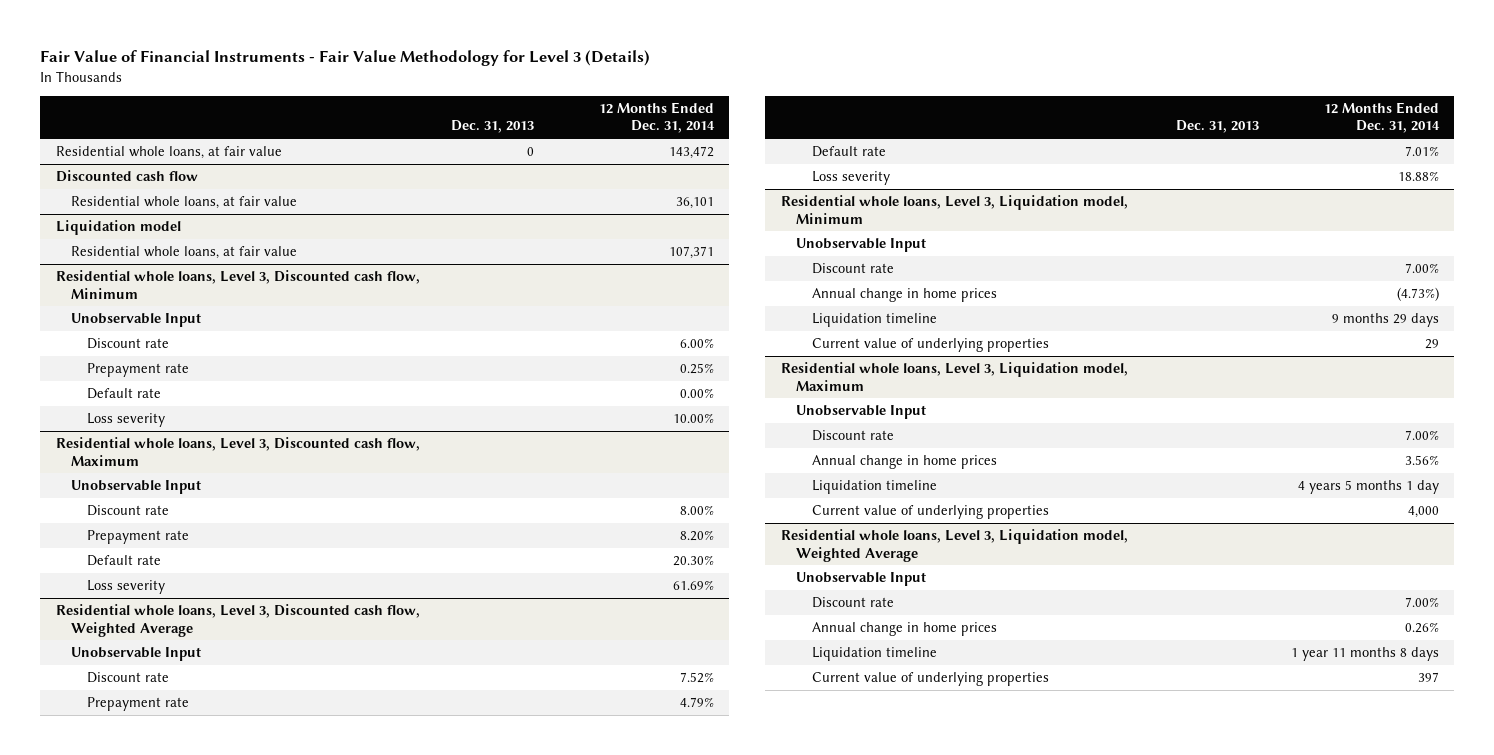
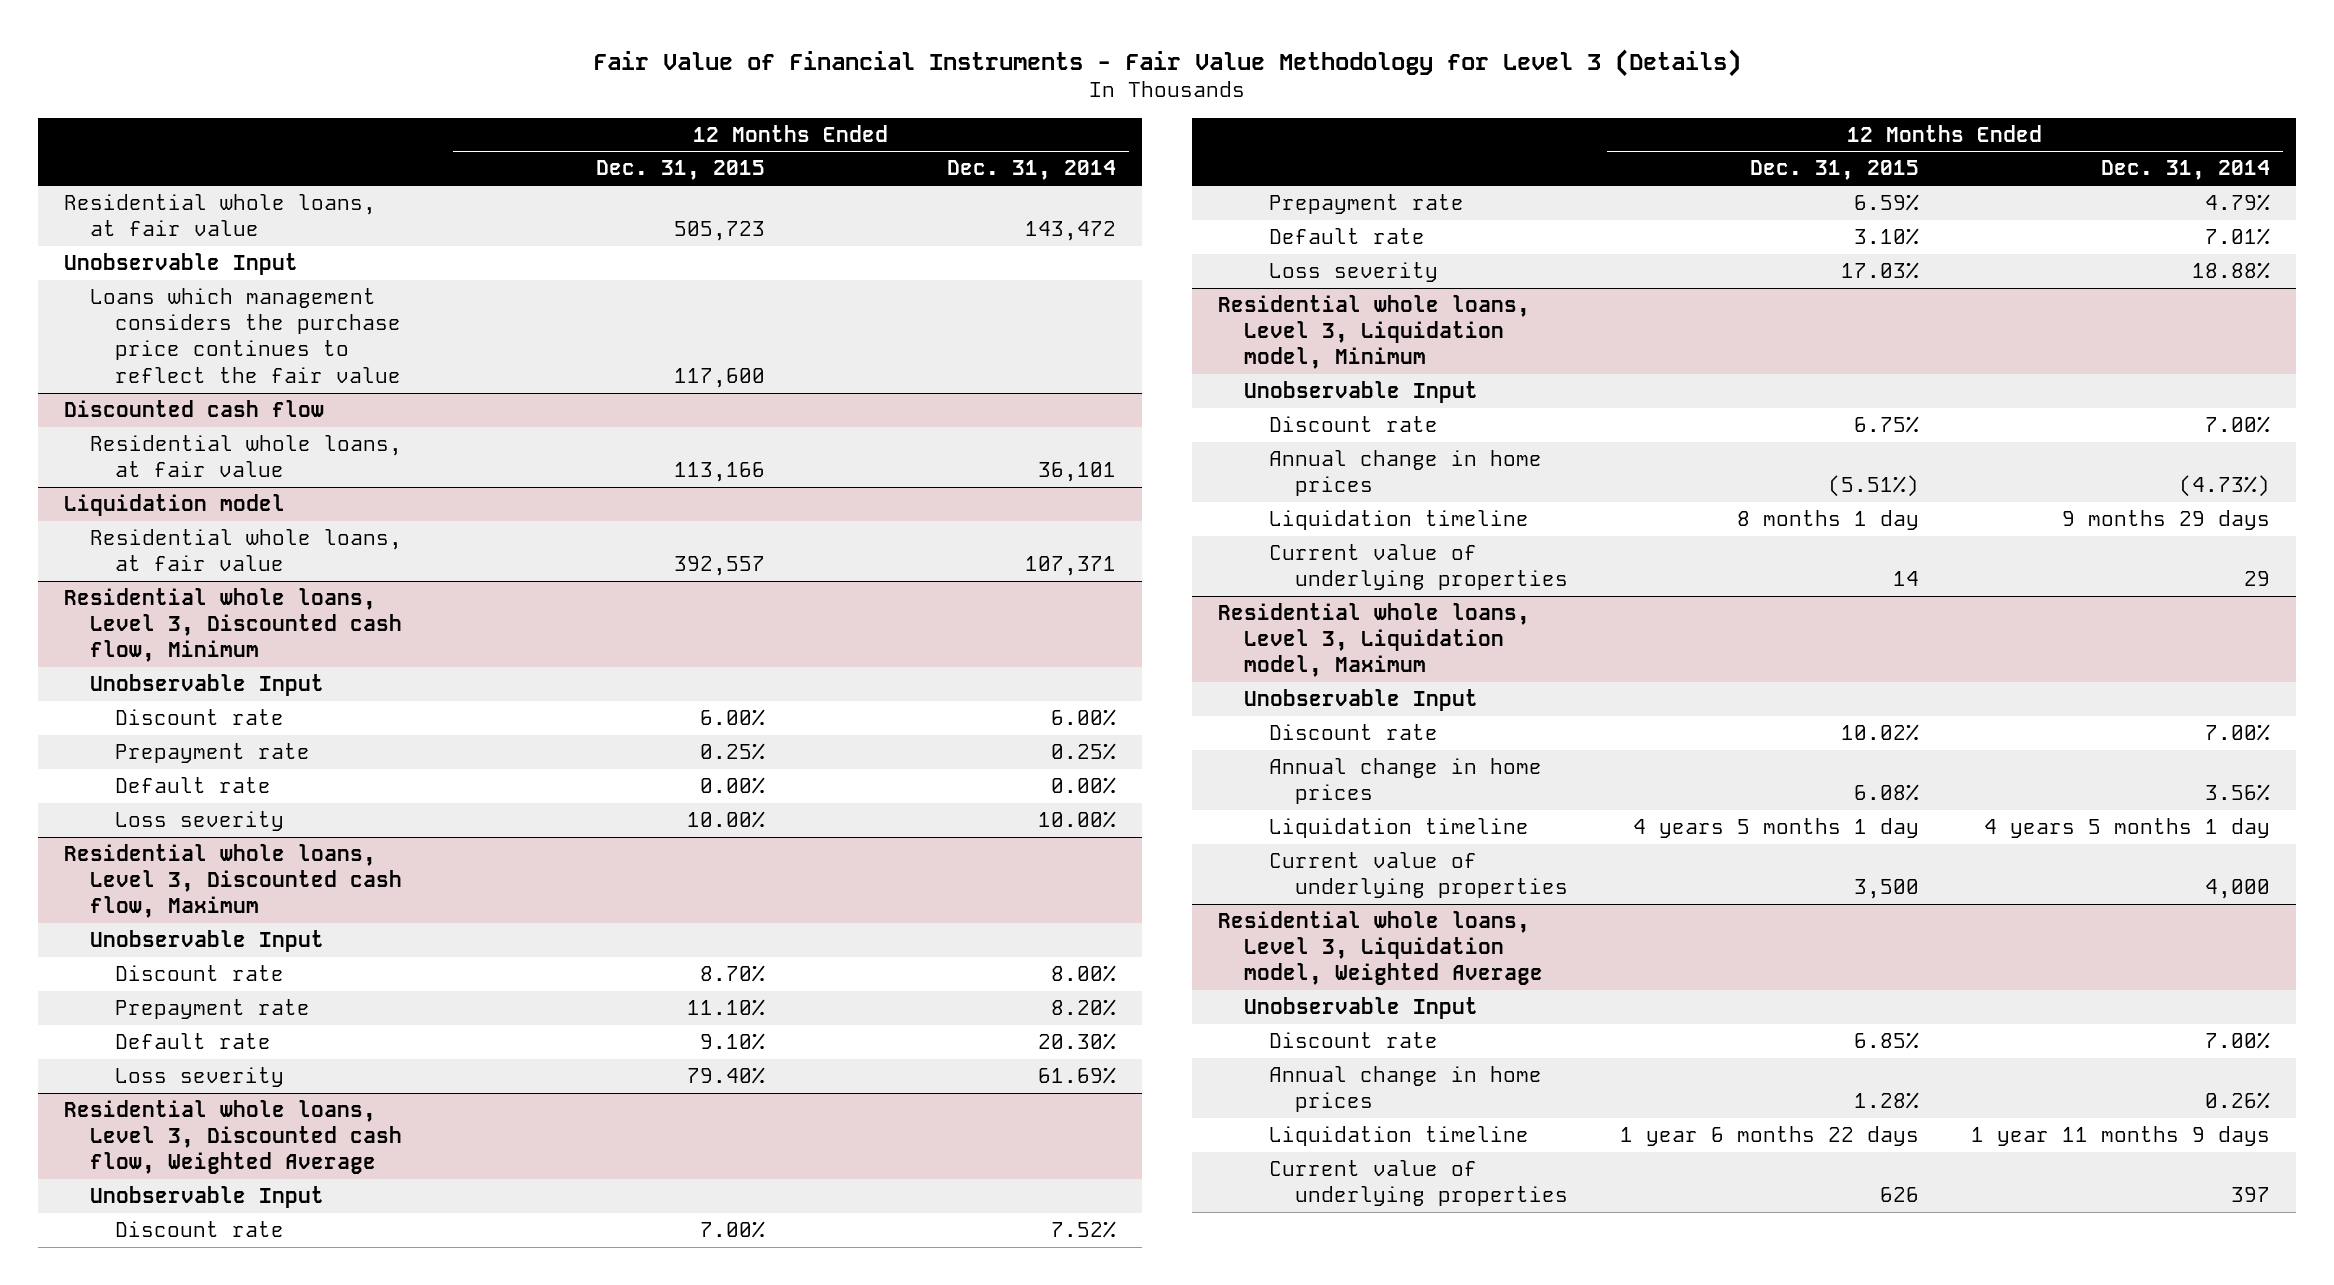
- | Dec. 31, 2013 | 12 Months Ended Dec. 31, 2014
+ | 12 Months Ended Dec. 31, 2015 | 12 Months Ended Dec. 31, 2014
+ Unobservable Input
+ Loans which management considers the purchase price continues to reflect the fair value | 117,600 |
@ Residential whole loans, Level 3, Liquidation model, Weighted Average
- Liquidation timeline | | 1 year 11 months 8 days
+ Liquidation timeline | 1 year 6 months 22 days | 1 year 11 months 9 days

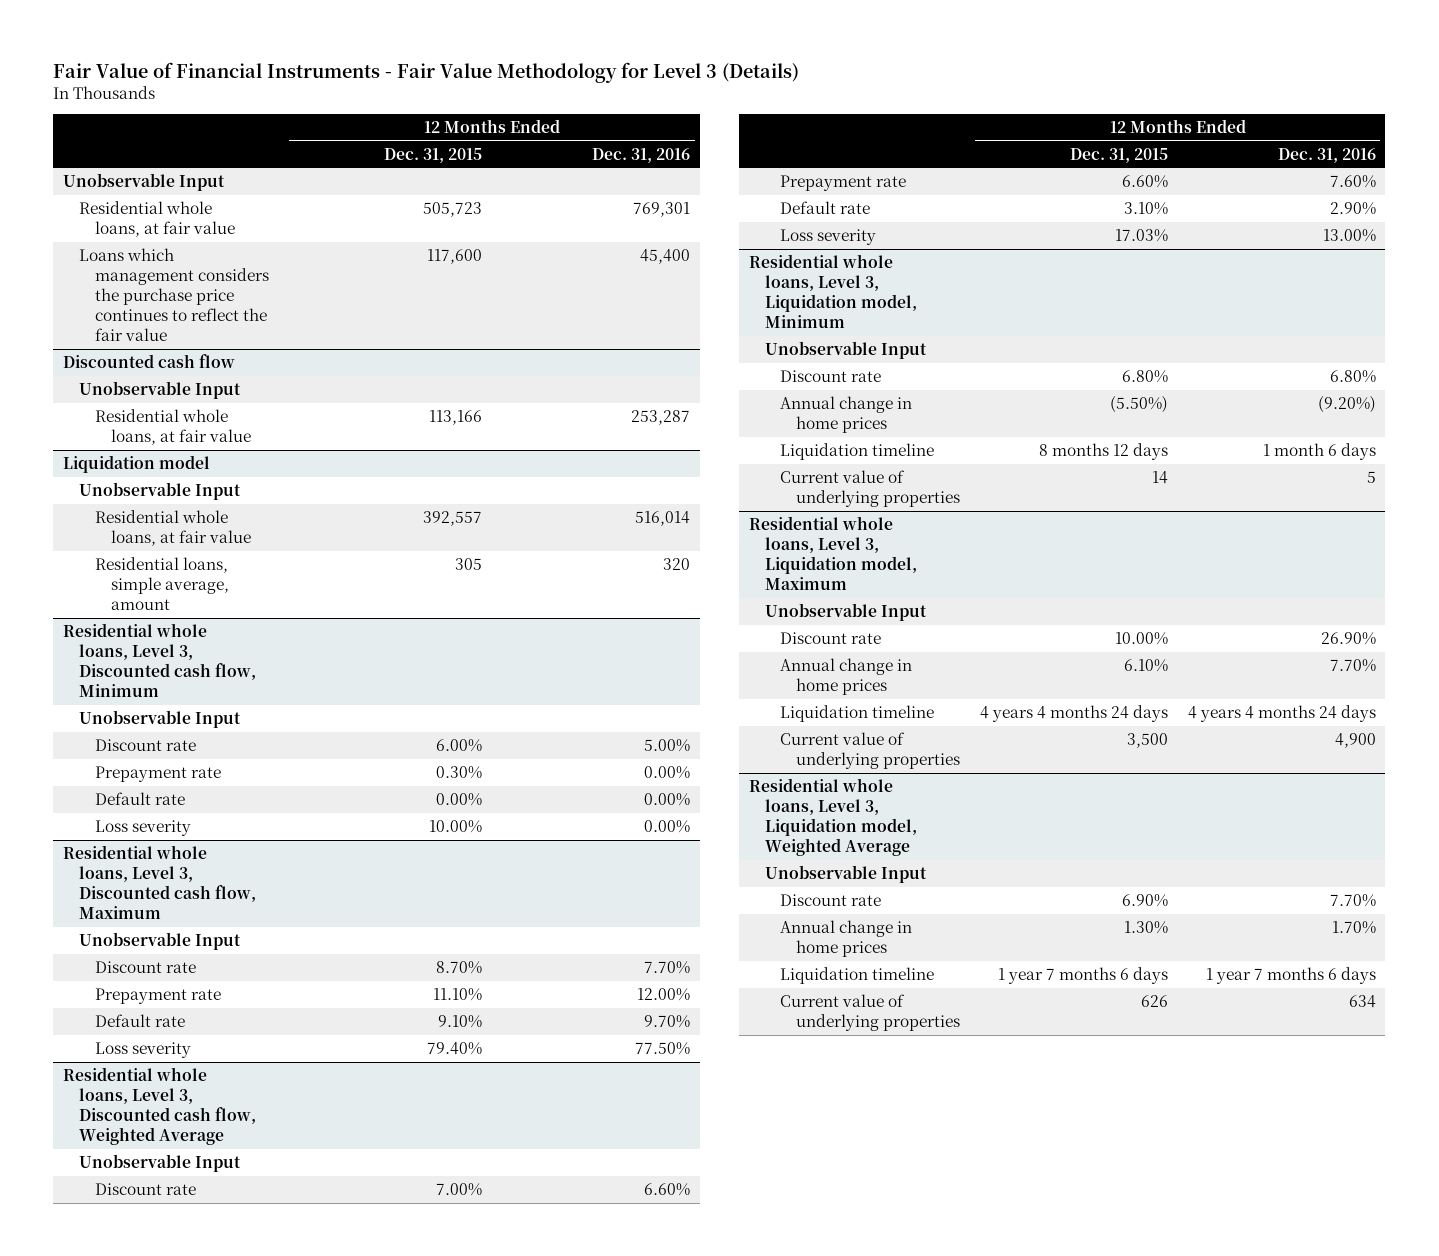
- | 12 Months Ended Dec. 31, 2015 | 12 Months Ended Dec. 31, 2014
+ | 12 Months Ended Dec. 31, 2015 | 12 Months Ended Dec. 31, 2016
moved down: Residential whole loans, at fair value | 505,723 | 769,301
@ Discounted cash flow
+ Unobservable Input
@ Liquidation model
+ Unobservable Input
+ Residential loans, simple average, amount | 305 | 320
@ Residential whole loans, Level 3, Discounted cash flow, Minimum
- Prepayment rate | 0.25% | 0.25%
+ Prepayment rate | 0.30% | 0.00%
@ Residential whole loans, Level 3, Discounted cash flow, Weighted Average
- Prepayment rate | 6.59% | 4.79%
+ Prepayment rate | 6.60% | 7.60%
@ Residential whole loans, Level 3, Liquidation model, Minimum
- Discount rate | 6.75% | 7.00%
- Annual change in home prices | (5.51%) | (4.73%)
- Liquidation timeline | 8 months 1 day | 9 months 29 days
+ Discount rate | 6.80% | 6.80%
+ Annual change in home prices | (5.50%) | (9.20%)
+ Liquidation timeline | 8 months 12 days | 1 month 6 days
@ Residential whole loans, Level 3, Liquidation model, Maximum
- Discount rate | 10.02% | 7.00%
- Annual change in home prices | 6.08% | 3.56%
- Liquidation timeline | 4 years 5 months 1 day | 4 years 5 months 1 day
+ Discount rate | 10.00% | 26.90%
+ Annual change in home prices | 6.10% | 7.70%
+ Liquidation timeline | 4 years 4 months 24 days | 4 years 4 months 24 days
@ Residential whole loans, Level 3, Liquidation model, Weighted Average
- Discount rate | 6.85% | 7.00%
- Annual change in home prices | 1.28% | 0.26%
- Liquidation timeline | 1 year 6 months 22 days | 1 year 11 months 9 days
+ Discount rate | 6.90% | 7.70%
+ Annual change in home prices | 1.30% | 1.70%
+ Liquidation timeline | 1 year 7 months 6 days | 1 year 7 months 6 days

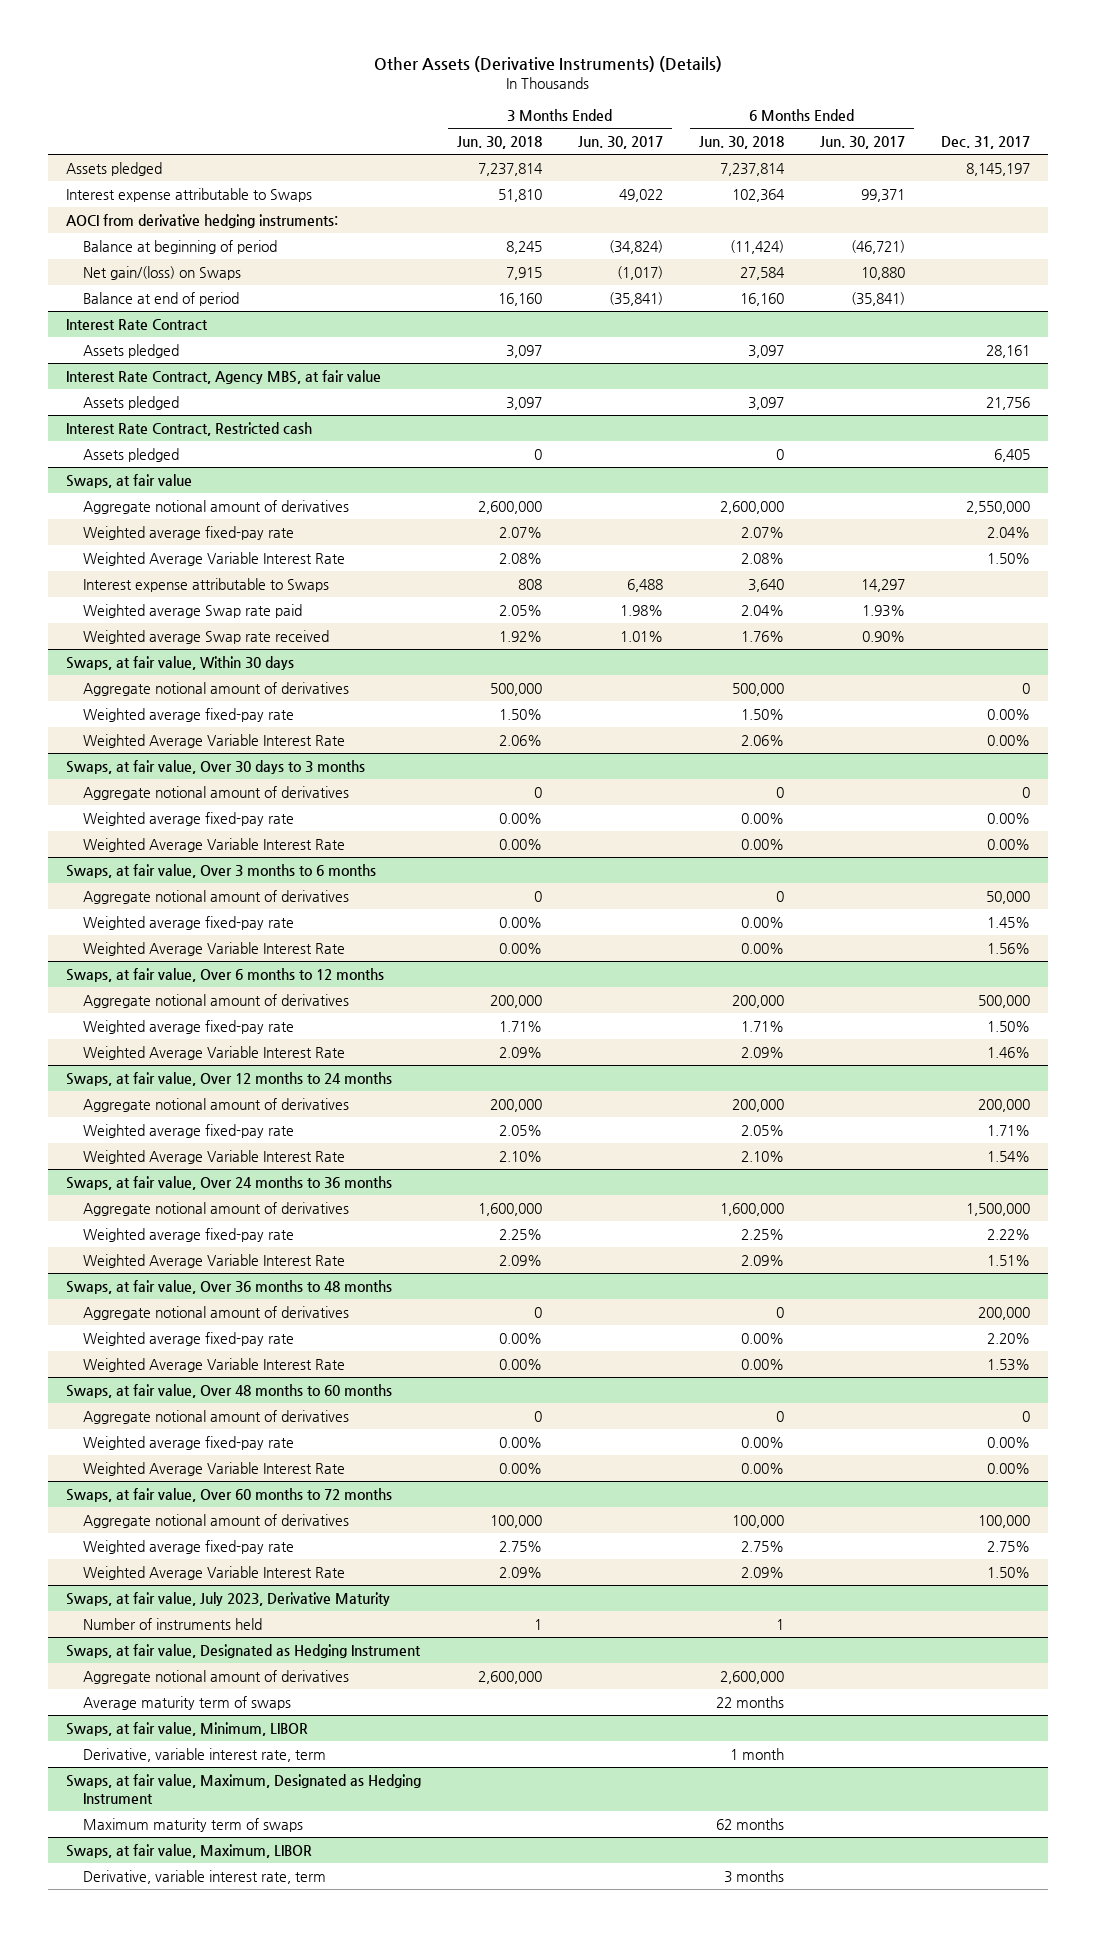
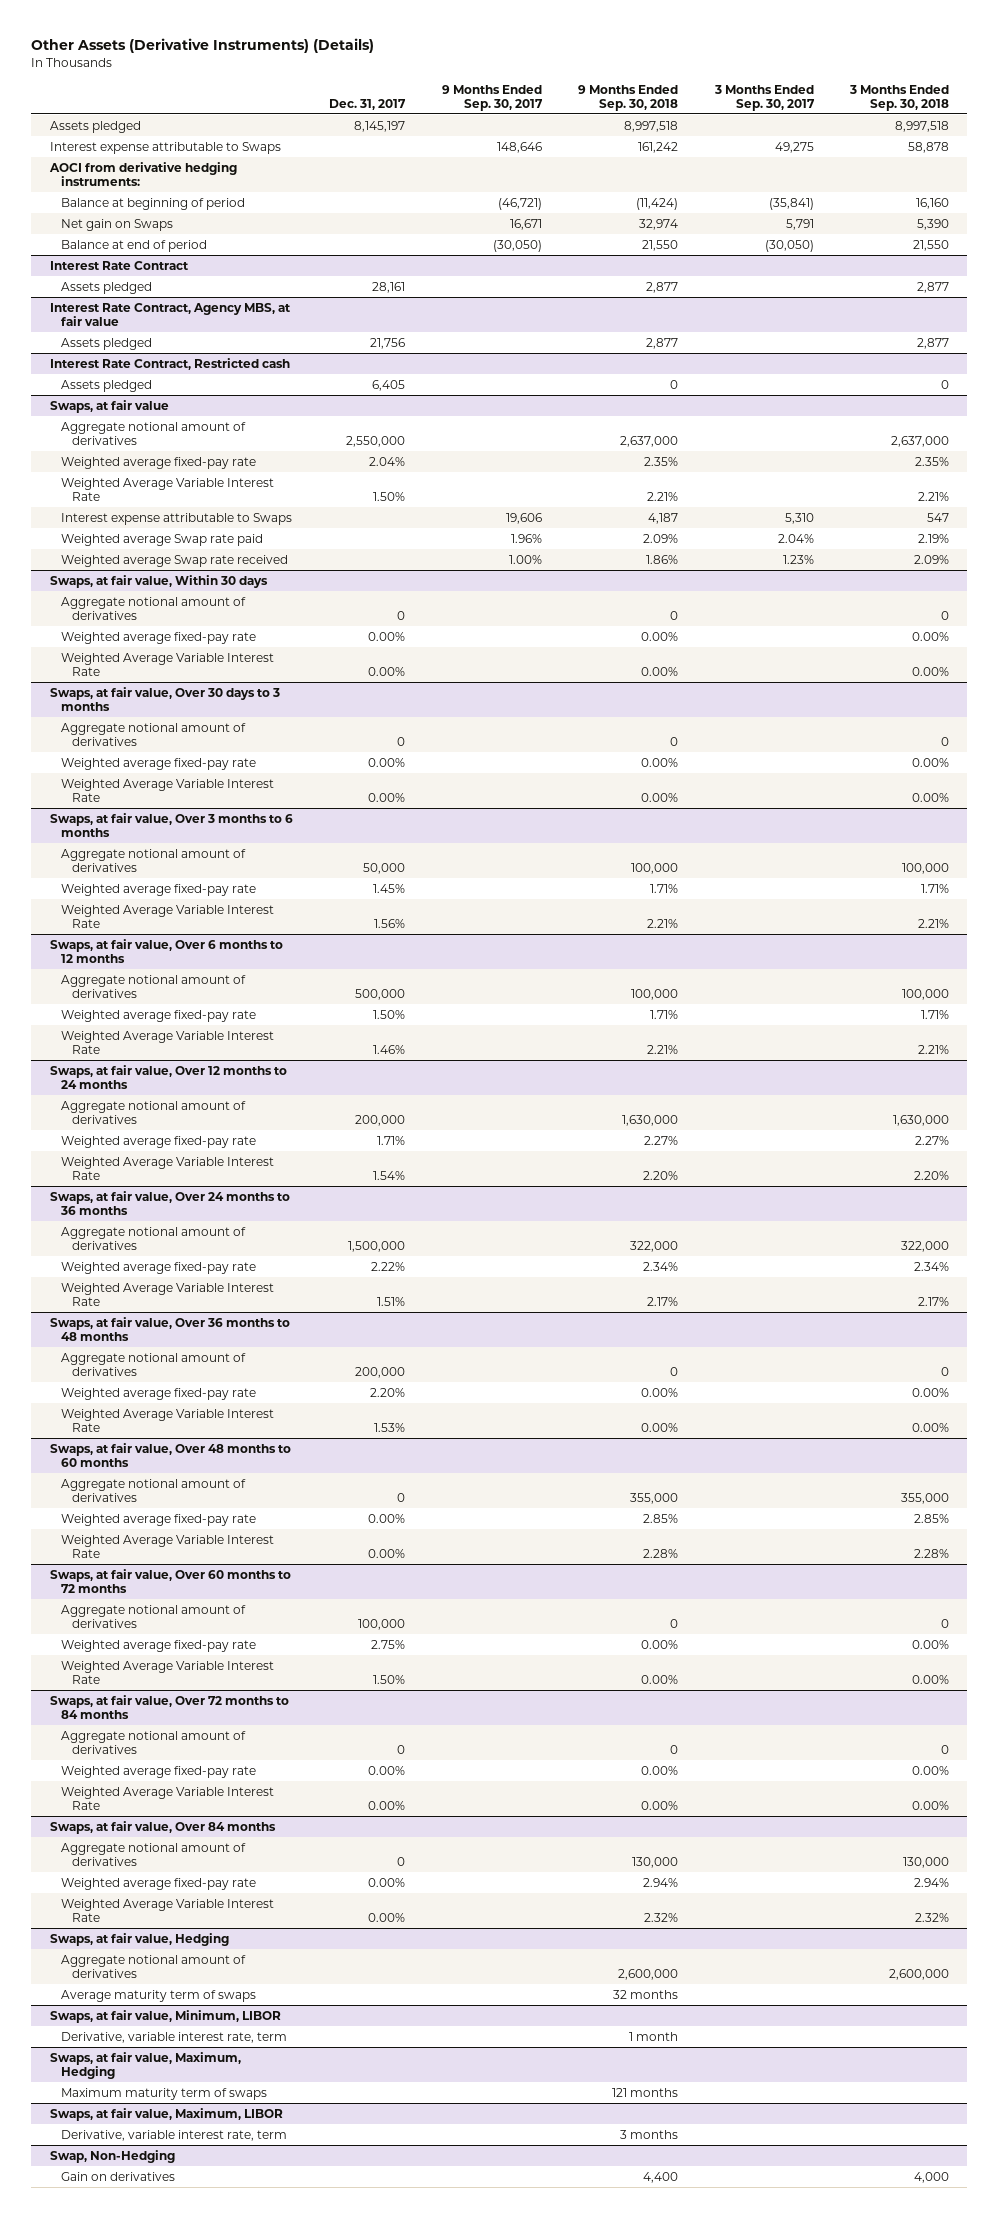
- | 3 Months Ended Jun. 30, 2018 | 3 Months Ended Jun. 30, 2017 | 6 Months Ended Jun. 30, 2018 | 6 Months Ended Jun. 30, 2017 | Dec. 31, 2017
+ | Dec. 31, 2017 | 9 Months Ended Sep. 30, 2017 | 9 Months Ended Sep. 30, 2018 | 3 Months Ended Sep. 30, 2017 | 3 Months Ended Sep. 30, 2018
- Net gain/(loss) on Swaps | 7,915 | (1,017) | 27,584 | 10,880 |
+ Net gain on Swaps | | 16,671 | 32,974 | 5,791 | 5,390
- Swaps, at fair value, July 2023, Derivative Maturity
- Number of instruments held | 1 | | 1 | |
- Swaps, at fair value, Designated as Hedging Instrument
+ Swaps, at fair value, Over 72 months to 84 months
+ Aggregate notional amount of derivatives | 0 | | 0 | | 0
+ Weighted average fixed-pay rate | 0.00% | | 0.00% | | 0.00%
+ Weighted Average Variable Interest Rate | 0.00% | | 0.00% | | 0.00%
+ Swaps, at fair value, Over 84 months
+ Aggregate notional amount of derivatives | 0 | | 130,000 | | 130,000
+ Weighted average fixed-pay rate | 0.00% | | 2.94% | | 2.94%
+ Weighted Average Variable Interest Rate | 0.00% | | 2.32% | | 2.32%
+ Swaps, at fair value, Hedging
- Swaps, at fair value, Maximum, Designated as Hedging Instrument
+ Swaps, at fair value, Maximum, Hedging
+ Swap, Non-Hedging
+ Gain on derivatives | | | 4,400 | | 4,000

